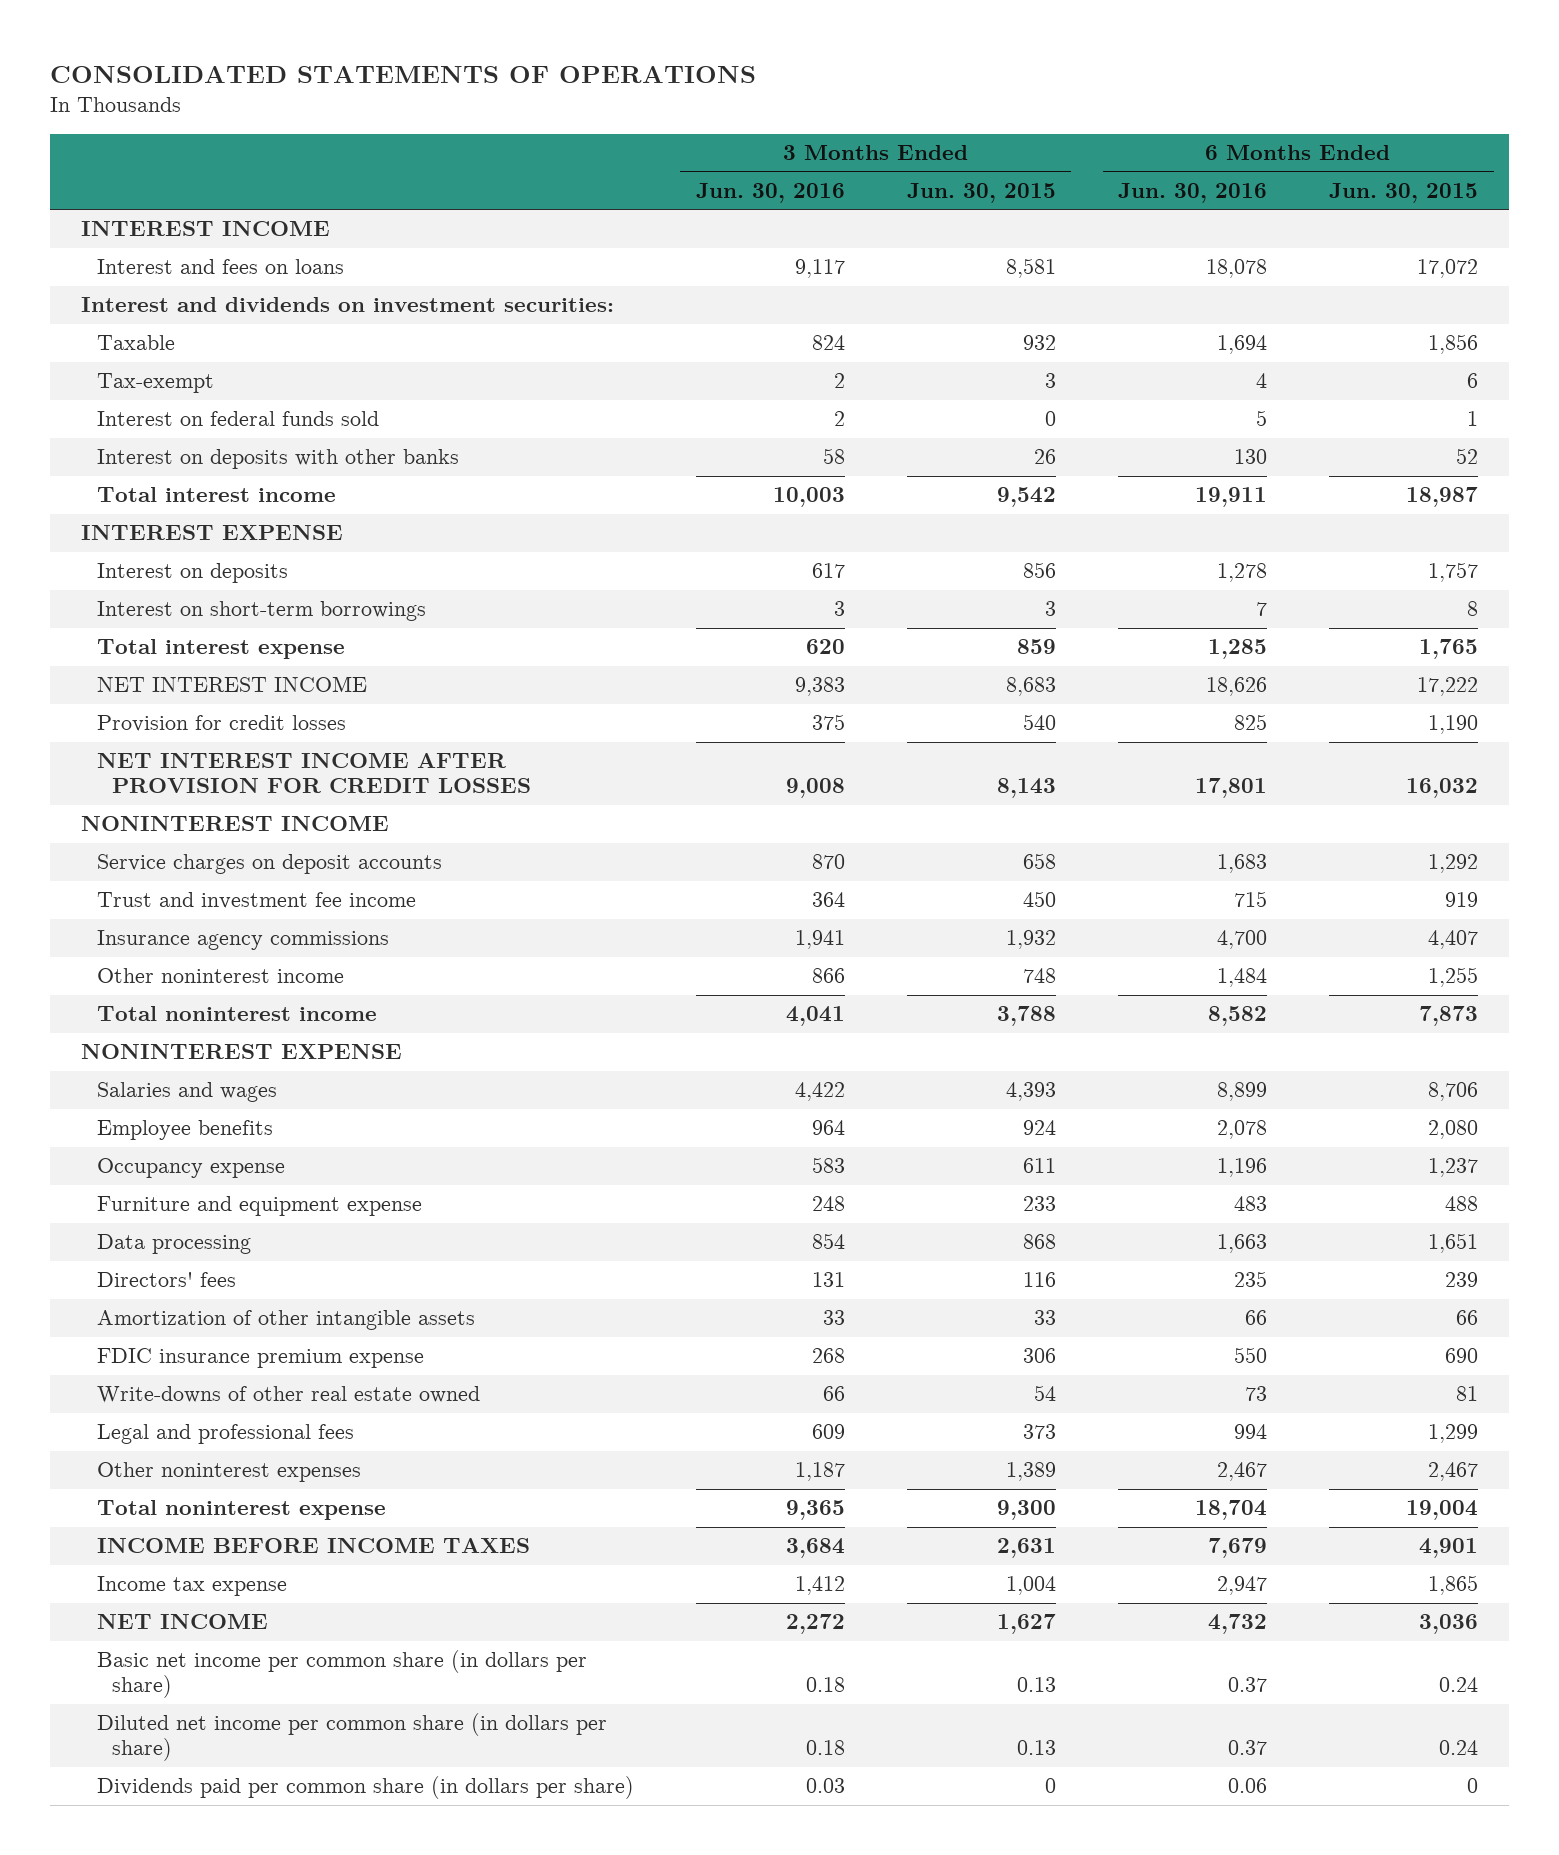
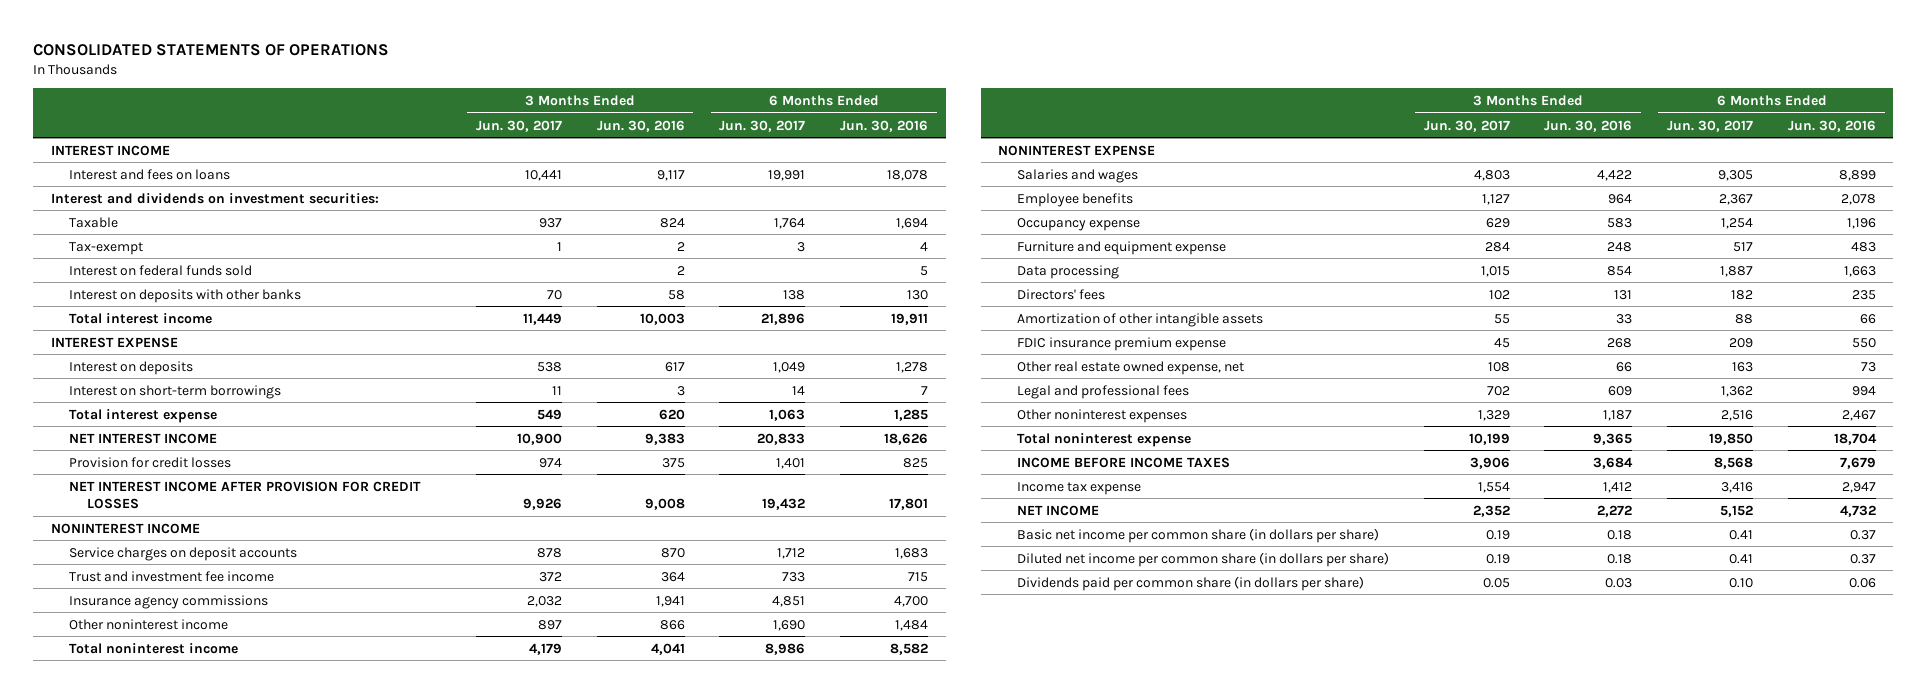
- | 3 Months Ended Jun. 30, 2016 | 3 Months Ended Jun. 30, 2015 | 6 Months Ended Jun. 30, 2016 | 6 Months Ended Jun. 30, 2015
+ | 3 Months Ended Jun. 30, 2017 | 3 Months Ended Jun. 30, 2016 | 6 Months Ended Jun. 30, 2017 | 6 Months Ended Jun. 30, 2016
- Write-downs of other real estate owned | 66 | 54 | 73 | 81
+ Other real estate owned expense, net | 108 | 66 | 163 | 73

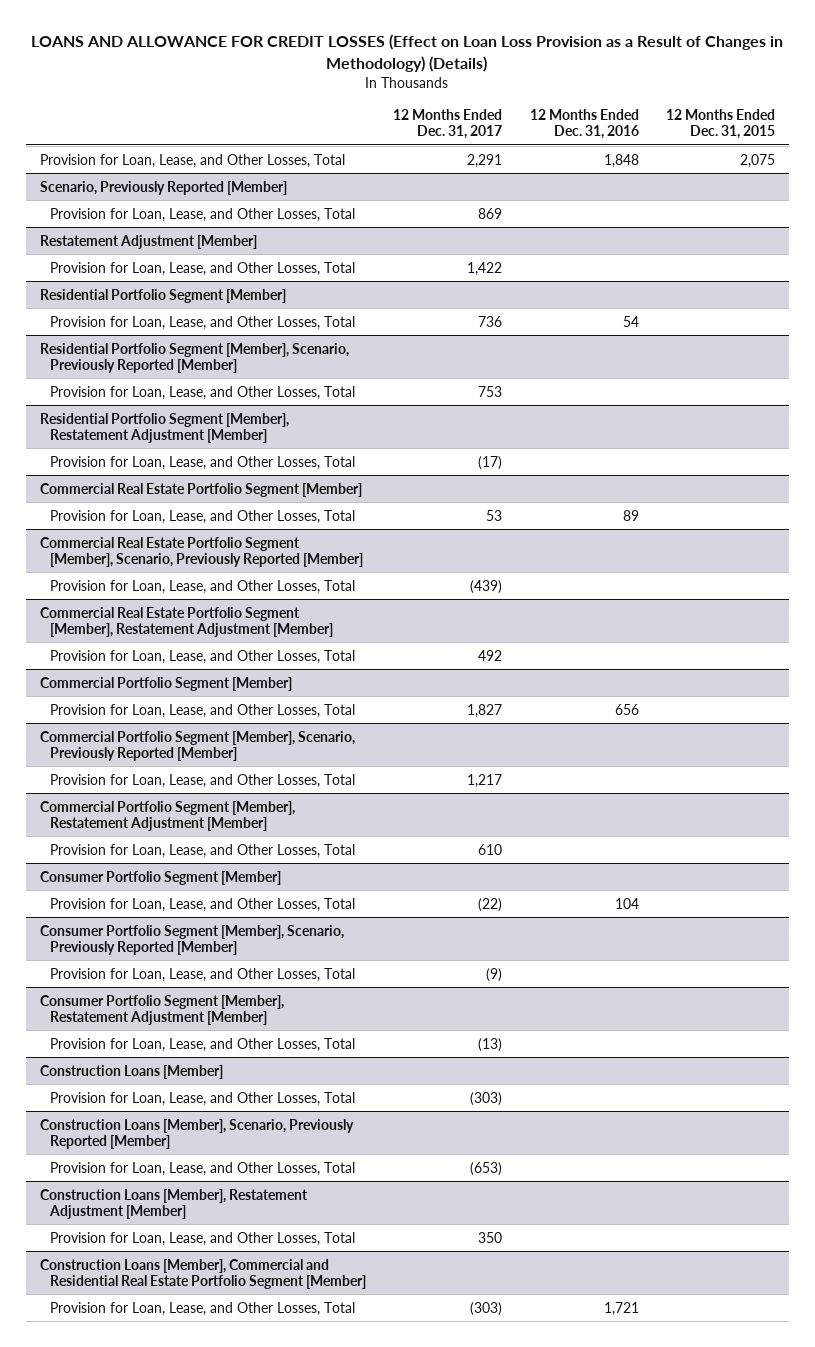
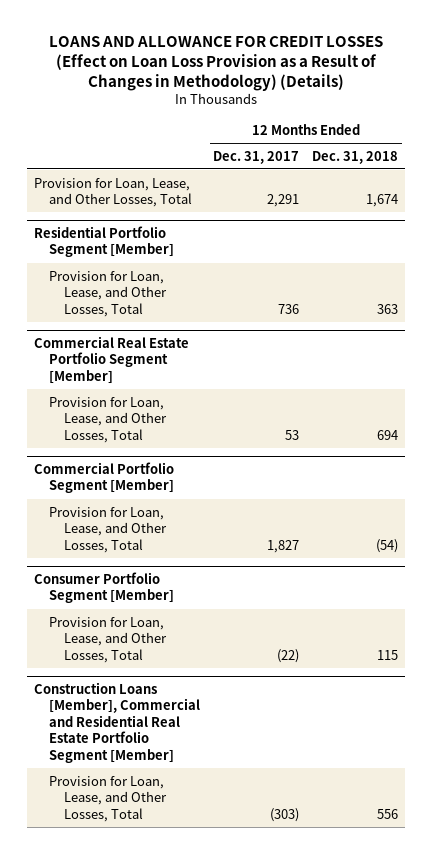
- | 12 Months Ended Dec. 31, 2017 | 12 Months Ended Dec. 31, 2016 | 12 Months Ended Dec. 31, 2015
+ | 12 Months Ended Dec. 31, 2017 | 12 Months Ended Dec. 31, 2018
- Scenario, Previously Reported [Member]
- Provision for Loan, Lease, and Other Losses, Total | 869 | |
- Restatement Adjustment [Member]
- Provision for Loan, Lease, and Other Losses, Total | 1,422 | |
- Residential Portfolio Segment [Member], Scenario, Previously Reported [Member]
- Provision for Loan, Lease, and Other Losses, Total | 753 | |
- Residential Portfolio Segment [Member], Restatement Adjustment [Member]
- Provision for Loan, Lease, and Other Losses, Total | (17) | |
- Commercial Real Estate Portfolio Segment [Member], Scenario, Previously Reported [Member]
- Provision for Loan, Lease, and Other Losses, Total | (439) | |
- Commercial Real Estate Portfolio Segment [Member], Restatement Adjustment [Member]
- Provision for Loan, Lease, and Other Losses, Total | 492 | |
- Commercial Portfolio Segment [Member], Scenario, Previously Reported [Member]
- Provision for Loan, Lease, and Other Losses, Total | 1,217 | |
- Commercial Portfolio Segment [Member], Restatement Adjustment [Member]
- Provision for Loan, Lease, and Other Losses, Total | 610 | |
- Consumer Portfolio Segment [Member], Scenario, Previously Reported [Member]
- Provision for Loan, Lease, and Other Losses, Total | (9) | |
- Consumer Portfolio Segment [Member], Restatement Adjustment [Member]
- Provision for Loan, Lease, and Other Losses, Total | (13) | |
- Construction Loans [Member]
- Provision for Loan, Lease, and Other Losses, Total | (303) | |
- Construction Loans [Member], Scenario, Previously Reported [Member]
- Provision for Loan, Lease, and Other Losses, Total | (653) | |
- Construction Loans [Member], Restatement Adjustment [Member]
- Provision for Loan, Lease, and Other Losses, Total | 350 | |

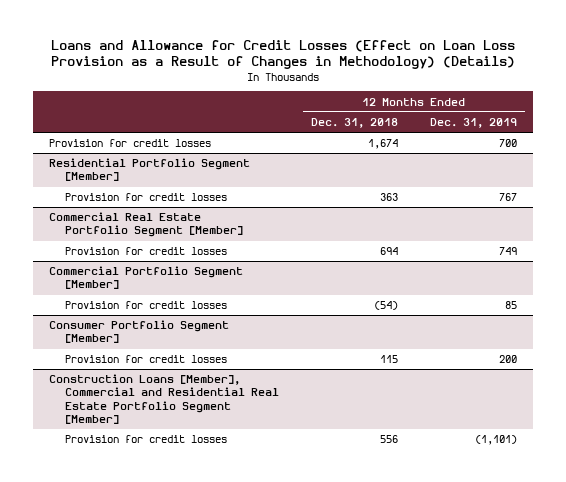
- LOANS AND ALLOWANCE FOR CREDIT LOSSES (Effect on Loan Loss Provision as a Result of Changes in Methodology) (Details)
+ Loans and Allowance for Credit Losses (Effect on Loan Loss Provision as a Result of Changes in Methodology) (Details)
- | 12 Months Ended Dec. 31, 2017 | 12 Months Ended Dec. 31, 2018
+ | 12 Months Ended Dec. 31, 2018 | 12 Months Ended Dec. 31, 2019
- Provision for Loan, Lease, and Other Losses, Total | 2,291 | 1,674
+ Provision for credit losses | 1,674 | 700
@ Residential Portfolio Segment [Member]
- Provision for Loan, Lease, and Other Losses, Total | 736 | 363
+ Provision for credit losses | 363 | 767
@ Commercial Real Estate Portfolio Segment [Member]
- Provision for Loan, Lease, and Other Losses, Total | 53 | 694
+ Provision for credit losses | 694 | 749
@ Commercial Portfolio Segment [Member]
- Provision for Loan, Lease, and Other Losses, Total | 1,827 | (54)
+ Provision for credit losses | (54) | 85
@ Consumer Portfolio Segment [Member]
- Provision for Loan, Lease, and Other Losses, Total | (22) | 115
+ Provision for credit losses | 115 | 200
@ Construction Loans [Member], Commercial and Residential Real Estate Portfolio Segment [Member]
- Provision for Loan, Lease, and Other Losses, Total | (303) | 556
+ Provision for credit losses | 556 | (1,101)

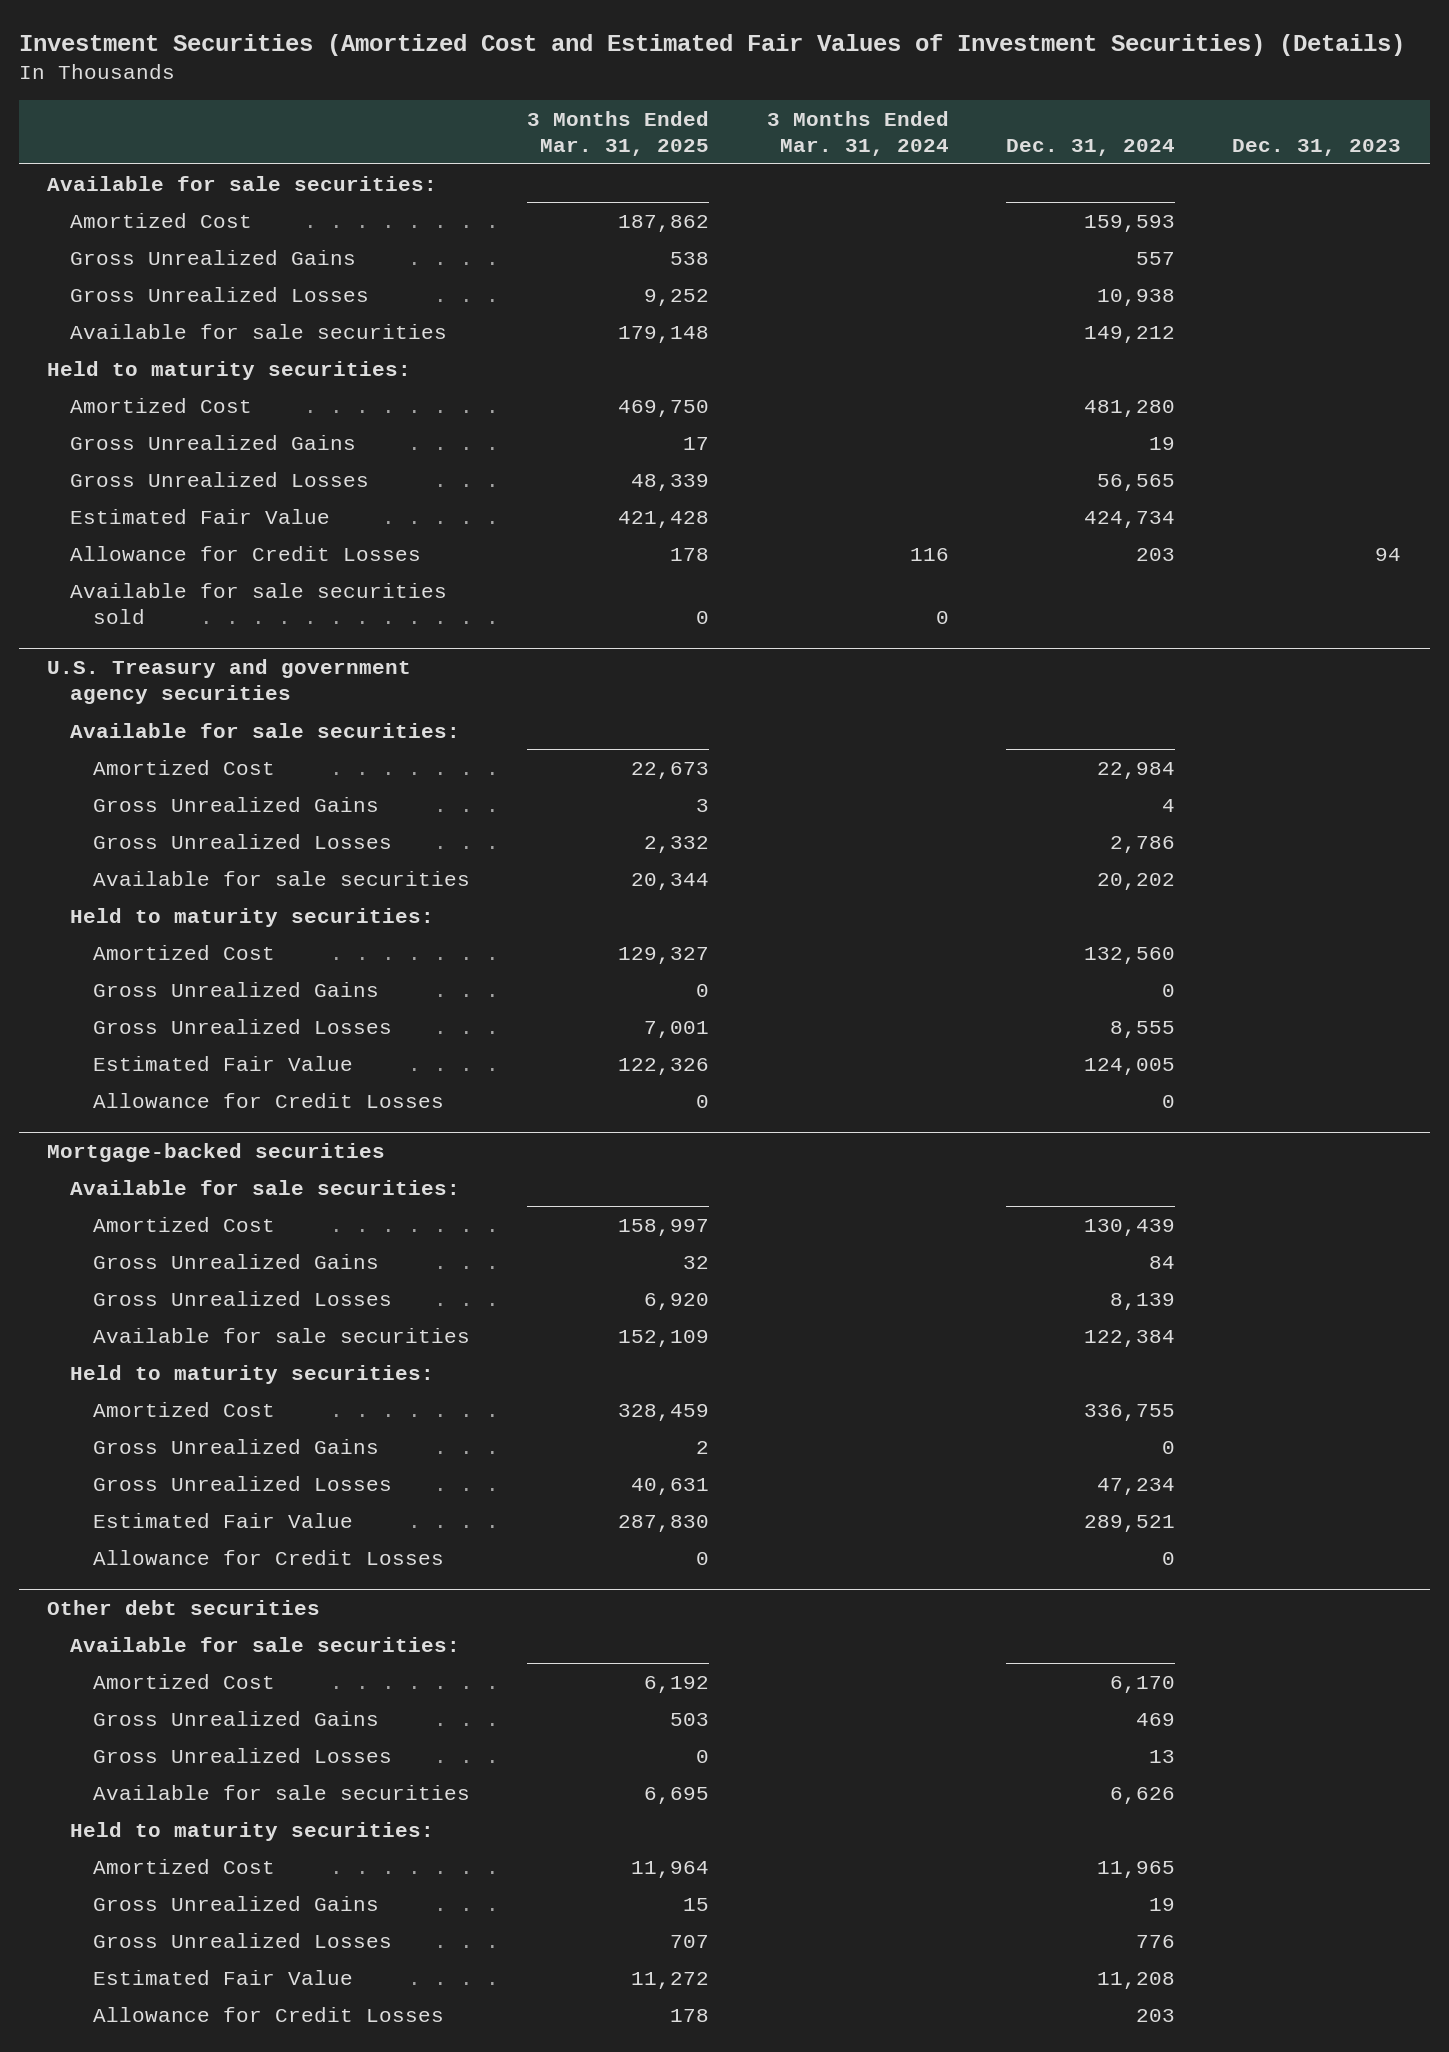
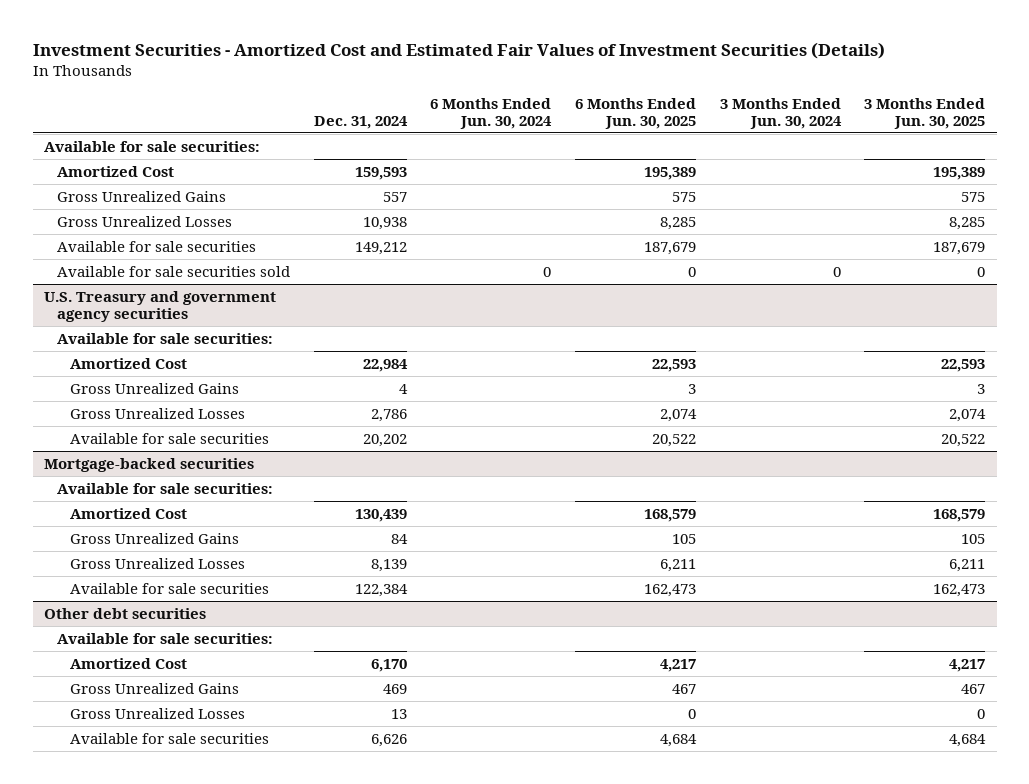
- Investment Securities (Amortized Cost and Estimated Fair Values of Investment Securities) (Details)
+ Investment Securities - Amortized Cost and Estimated Fair Values of Investment Securities (Details)
- | 3 Months Ended Mar. 31, 2025 | 3 Months Ended Mar. 31, 2024 | Dec. 31, 2024 | Dec. 31, 2023
+ | Dec. 31, 2024 | 6 Months Ended Jun. 30, 2024 | 6 Months Ended Jun. 30, 2025 | 3 Months Ended Jun. 30, 2024 | 3 Months Ended Jun. 30, 2025
- Held to maturity securities:
- Amortized Cost | 469,750 | | 481,280 |
- Gross Unrealized Gains | 17 | | 19 |
- Gross Unrealized Losses | 48,339 | | 56,565 |
- Estimated Fair Value | 421,428 | | 424,734 |
- Allowance for Credit Losses | 178 | 116 | 203 | 94
@ U.S. Treasury and government agency securities
- Held to maturity securities:
- Amortized Cost | 129,327 | | 132,560 |
- Gross Unrealized Gains | 0 | | 0 |
- Gross Unrealized Losses | 7,001 | | 8,555 |
- Estimated Fair Value | 122,326 | | 124,005 |
- Allowance for Credit Losses | 0 | | 0 |
@ Mortgage-backed securities
- Held to maturity securities:
- Amortized Cost | 328,459 | | 336,755 |
- Gross Unrealized Gains | 2 | | 0 |
- Gross Unrealized Losses | 40,631 | | 47,234 |
- Estimated Fair Value | 287,830 | | 289,521 |
- Allowance for Credit Losses | 0 | | 0 |
@ Other debt securities
- Held to maturity securities:
- Amortized Cost | 11,964 | | 11,965 |
- Gross Unrealized Gains | 15 | | 19 |
- Gross Unrealized Losses | 707 | | 776 |
- Estimated Fair Value | 11,272 | | 11,208 |
- Allowance for Credit Losses | 178 | | 203 |

